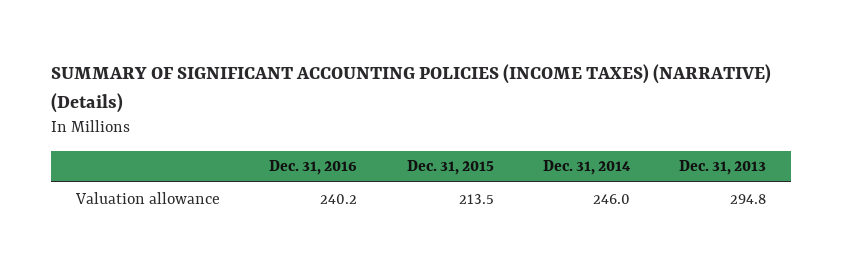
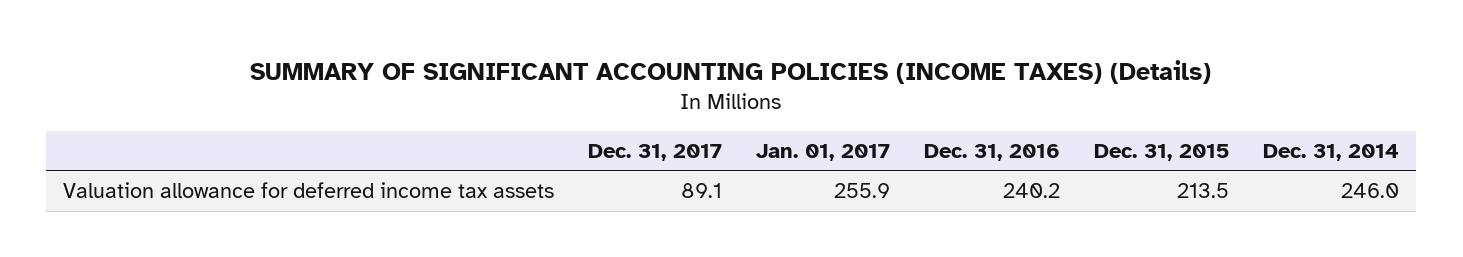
- SUMMARY OF SIGNIFICANT ACCOUNTING POLICIES (INCOME TAXES) (NARRATIVE) (Details)
+ SUMMARY OF SIGNIFICANT ACCOUNTING POLICIES (INCOME TAXES) (Details)
- | Dec. 31, 2016 | Dec. 31, 2015 | Dec. 31, 2014 | Dec. 31, 2013
+ | Dec. 31, 2017 | Jan. 01, 2017 | Dec. 31, 2016 | Dec. 31, 2015 | Dec. 31, 2014
- Valuation allowance | 240.2 | 213.5 | 246.0 | 294.8
+ Valuation allowance for deferred income tax assets | 89.1 | 255.9 | 240.2 | 213.5 | 246.0

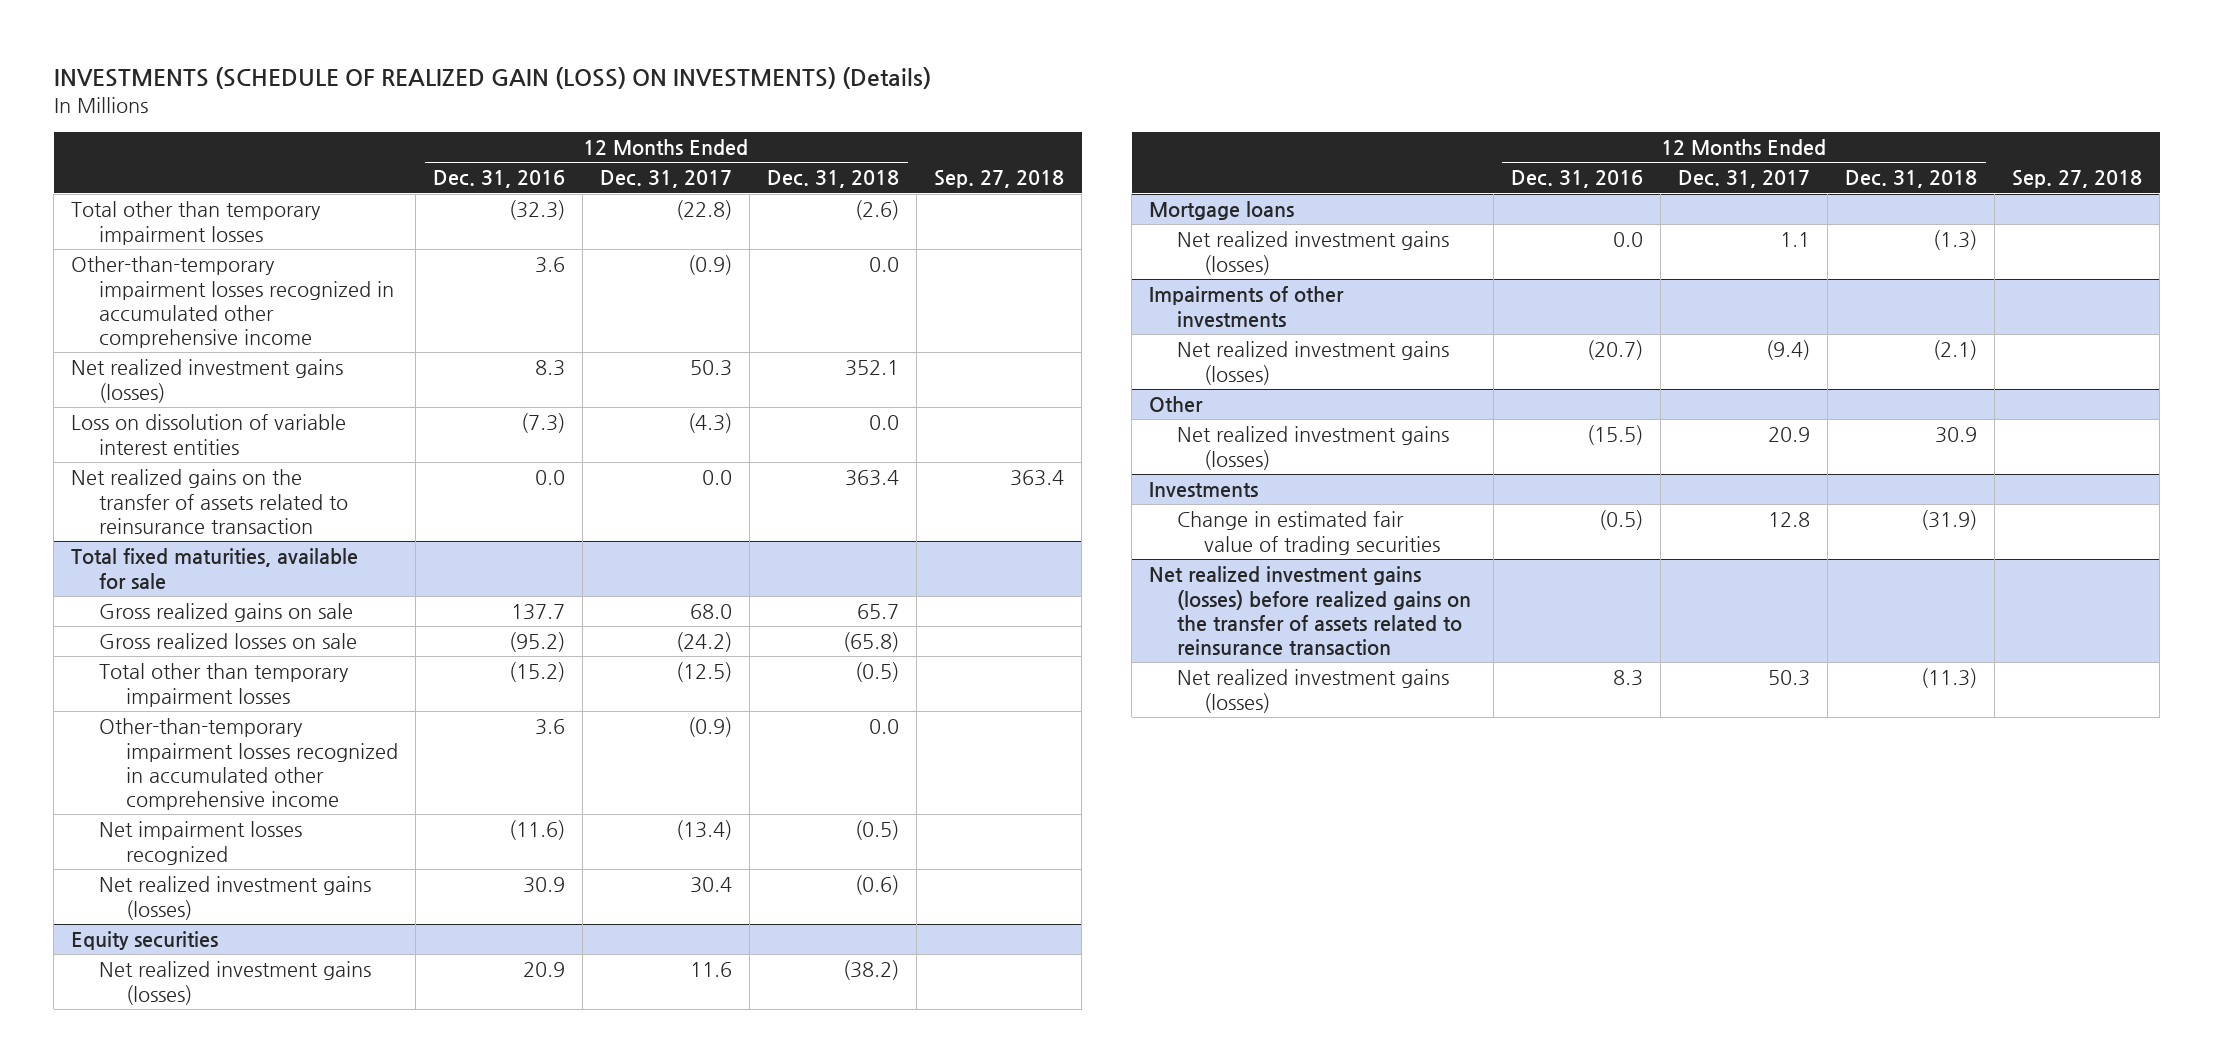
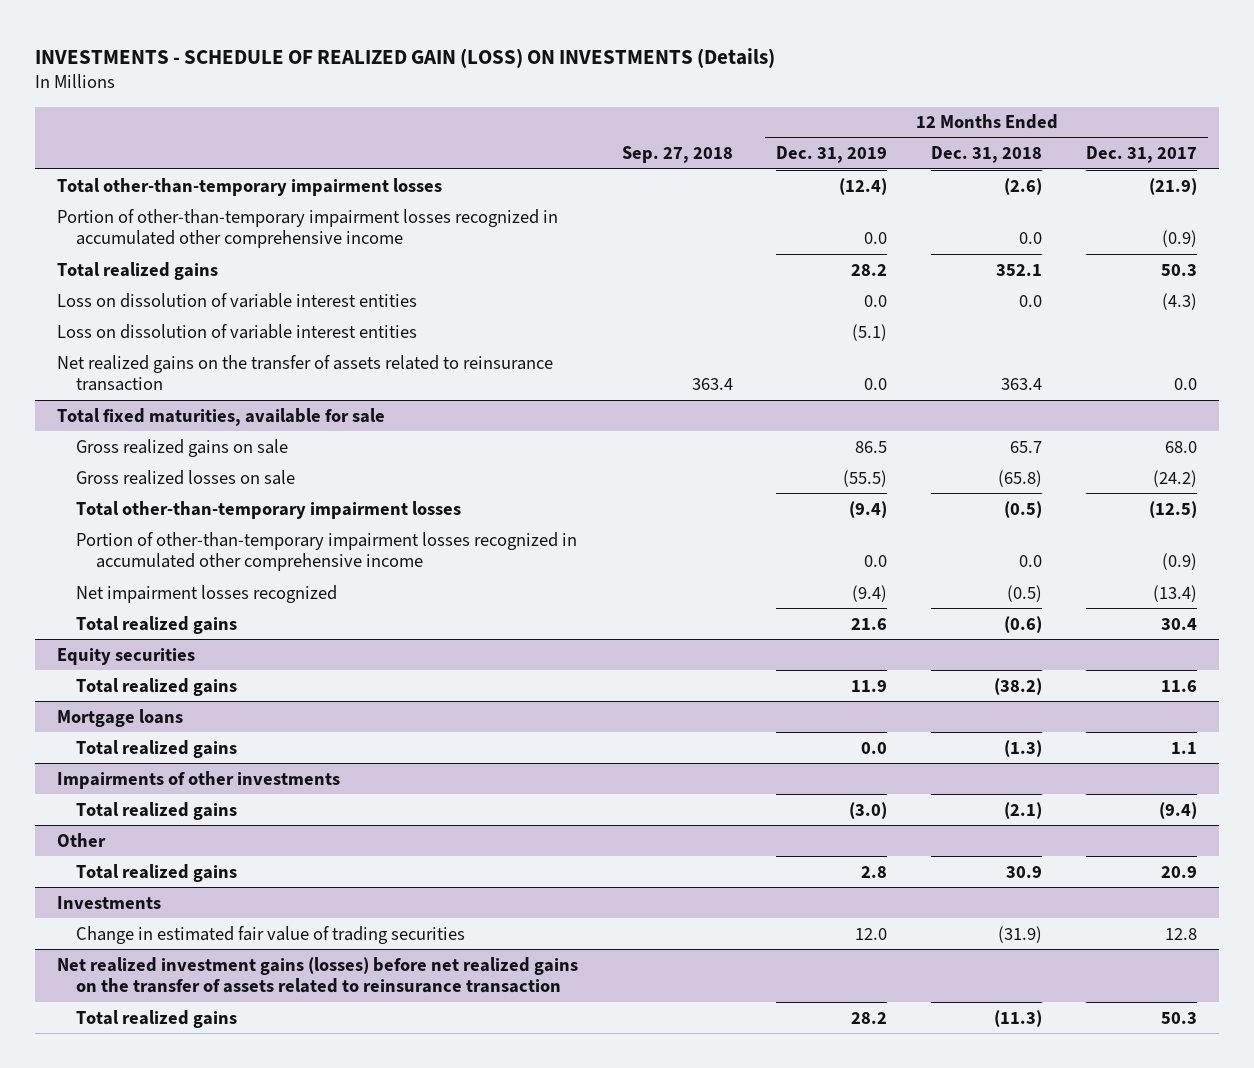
- INVESTMENTS (SCHEDULE OF REALIZED GAIN (LOSS) ON INVESTMENTS) (Details)
+ INVESTMENTS - SCHEDULE OF REALIZED GAIN (LOSS) ON INVESTMENTS (Details)
- | 12 Months Ended Dec. 31, 2016 | 12 Months Ended Dec. 31, 2017 | 12 Months Ended Dec. 31, 2018 | Sep. 27, 2018
+ | Sep. 27, 2018 | 12 Months Ended Dec. 31, 2019 | 12 Months Ended Dec. 31, 2018 | 12 Months Ended Dec. 31, 2017
- Total other than temporary impairment losses | (32.3) | (22.8) | (2.6) |
- Other-than-temporary impairment losses recognized in accumulated other comprehensive income | 3.6 | (0.9) | 0.0 |
- Net realized investment gains (losses) | 8.3 | 50.3 | 352.1 |
+ Total other-than-temporary impairment losses | | (12.4) | (2.6) | (21.9)
+ Portion of other-than-temporary impairment losses recognized in accumulated other comprehensive income | | 0.0 | 0.0 | (0.9)
+ Total realized gains | | 28.2 | 352.1 | 50.3
+ Loss on dissolution of variable interest entities | | (5.1) | |
@ Total fixed maturities, available for sale
- Total other than temporary impairment losses | (15.2) | (12.5) | (0.5) |
- Other-than-temporary impairment losses recognized in accumulated other comprehensive income | 3.6 | (0.9) | 0.0 |
+ Total other-than-temporary impairment losses | | (9.4) | (0.5) | (12.5)
+ Portion of other-than-temporary impairment losses recognized in accumulated other comprehensive income | | 0.0 | 0.0 | (0.9)
- Net realized investment gains (losses) | 30.9 | 30.4 | (0.6) |
+ Total realized gains | | 21.6 | (0.6) | 30.4
@ Equity securities
- Net realized investment gains (losses) | 20.9 | 11.6 | (38.2) |
+ Total realized gains | | 11.9 | (38.2) | 11.6
@ Mortgage loans
- Net realized investment gains (losses) | 0.0 | 1.1 | (1.3) |
+ Total realized gains | | 0.0 | (1.3) | 1.1
@ Impairments of other investments
- Net realized investment gains (losses) | (20.7) | (9.4) | (2.1) |
+ Total realized gains | | (3.0) | (2.1) | (9.4)
@ Other
- Net realized investment gains (losses) | (15.5) | 20.9 | 30.9 |
+ Total realized gains | | 2.8 | 30.9 | 20.9
- Net realized investment gains (losses) before realized gains on the transfer of assets related to reinsurance transaction
- Net realized investment gains (losses) | 8.3 | 50.3 | (11.3) |
+ Net realized investment gains (losses) before net realized gains on the transfer of assets related to reinsurance transaction
+ Total realized gains | | 28.2 | (11.3) | 50.3

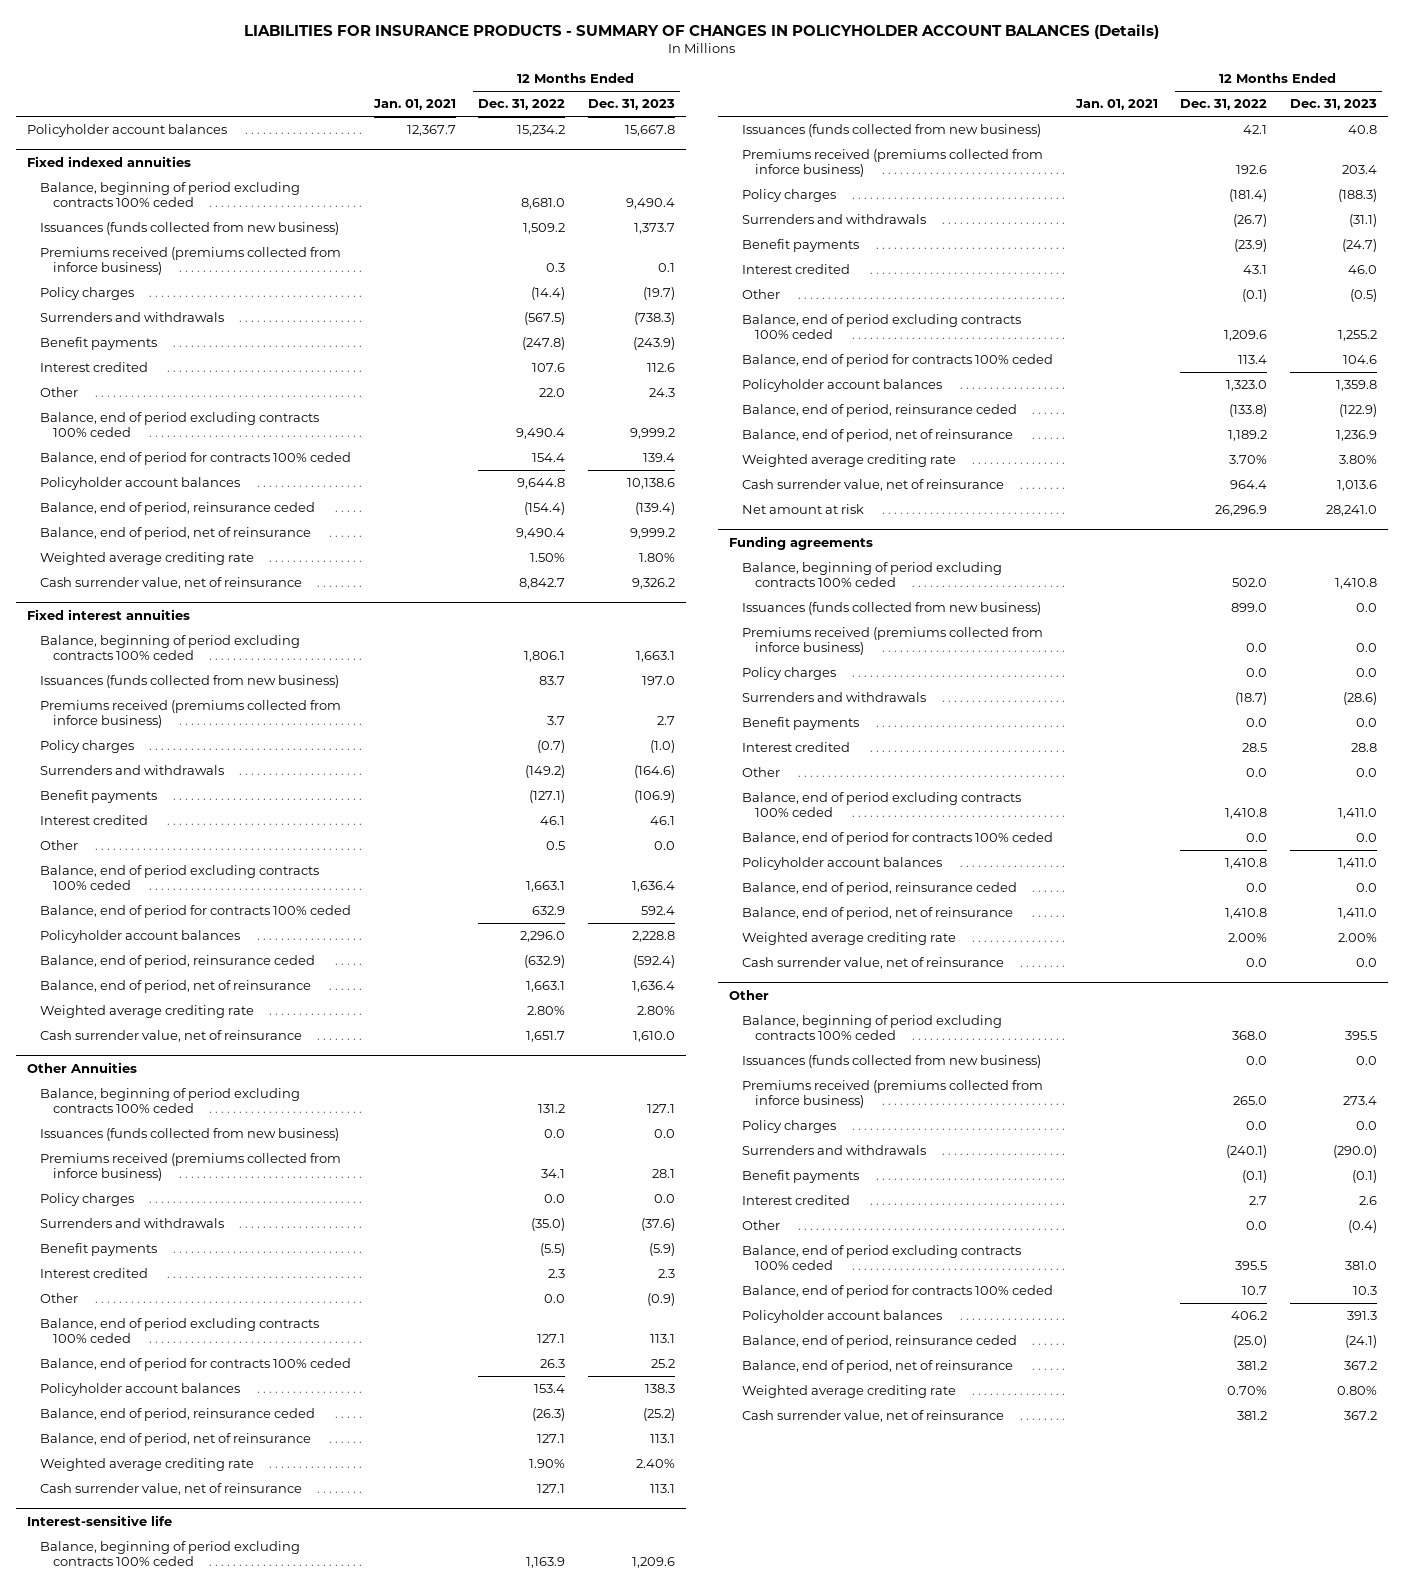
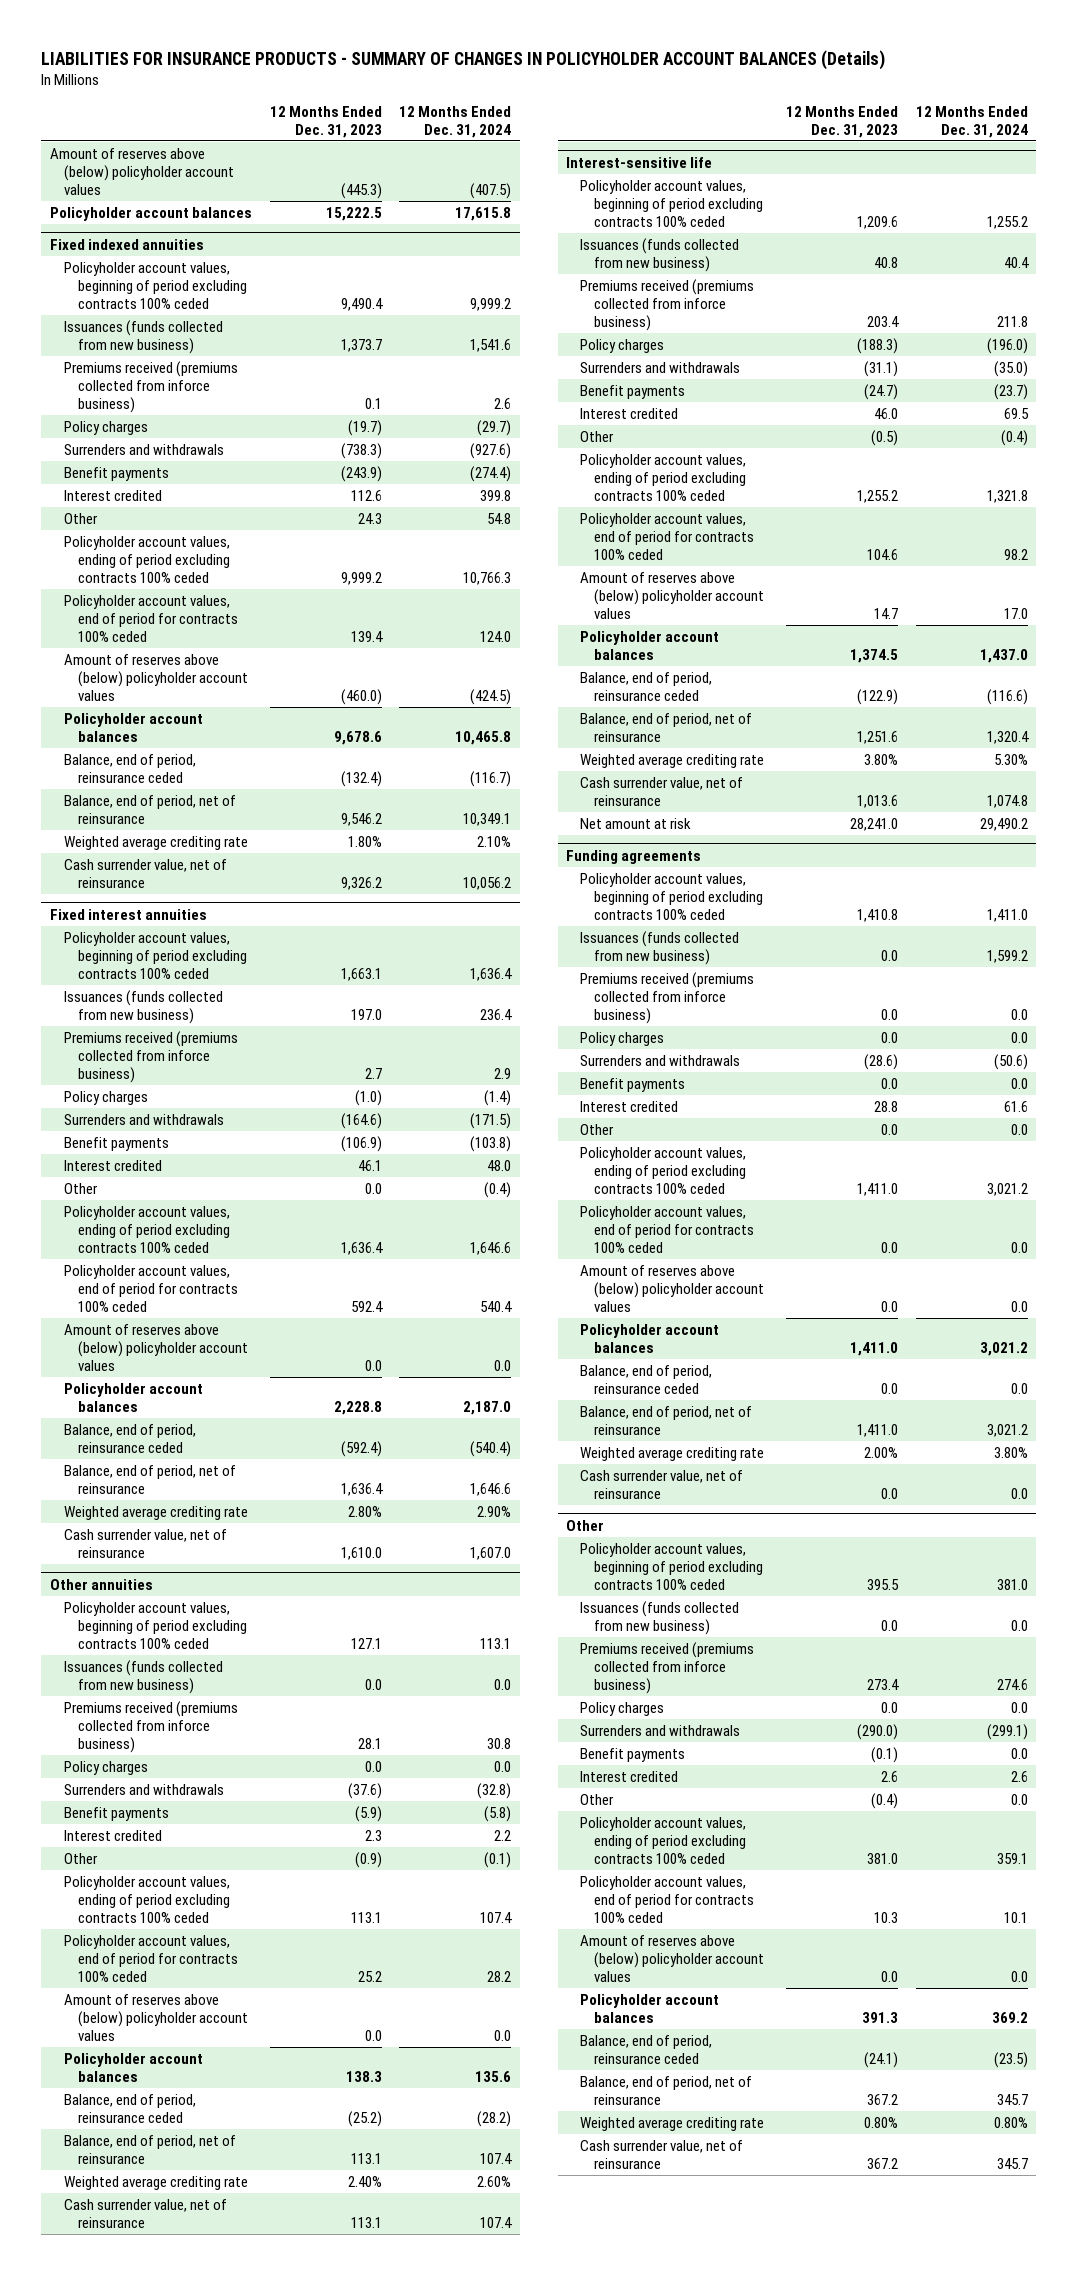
- | Jan. 01, 2021 | 12 Months Ended Dec. 31, 2022 | 12 Months Ended Dec. 31, 2023
+ | 12 Months Ended Dec. 31, 2023 | 12 Months Ended Dec. 31, 2024
- Policyholder account balances | 12,367.7 | 15,234.2 | 15,667.8
+ Amount of reserves above (below) policyholder account values | (445.3) | (407.5)
+ Policyholder account balances | 15,222.5 | 17,615.8
@ Fixed indexed annuities
- Balance, beginning of period excluding contracts 100% ceded | | 8,681.0 | 9,490.4
+ Policyholder account values, beginning of period excluding contracts 100% ceded | 9,490.4 | 9,999.2
- Balance, end of period excluding contracts 100% ceded | | 9,490.4 | 9,999.2
- Balance, end of period for contracts 100% ceded | | 154.4 | 139.4
- Policyholder account balances | | 9,644.8 | 10,138.6
- Balance, end of period, reinsurance ceded | | (154.4) | (139.4)
- Balance, end of period, net of reinsurance | | 9,490.4 | 9,999.2
+ Policyholder account values, ending of period excluding contracts 100% ceded | 9,999.2 | 10,766.3
+ Policyholder account values, end of period for contracts 100% ceded | 139.4 | 124.0
+ Amount of reserves above (below) policyholder account values | (460.0) | (424.5)
+ Policyholder account balances | 9,678.6 | 10,465.8
+ Balance, end of period, reinsurance ceded | (132.4) | (116.7)
+ Balance, end of period, net of reinsurance | 9,546.2 | 10,349.1
@ Fixed interest annuities
- Balance, beginning of period excluding contracts 100% ceded | | 1,806.1 | 1,663.1
+ Policyholder account values, beginning of period excluding contracts 100% ceded | 1,663.1 | 1,636.4
- Balance, end of period excluding contracts 100% ceded | | 1,663.1 | 1,636.4
- Balance, end of period for contracts 100% ceded | | 632.9 | 592.4
+ Policyholder account values, ending of period excluding contracts 100% ceded | 1,636.4 | 1,646.6
+ Policyholder account values, end of period for contracts 100% ceded | 592.4 | 540.4
+ Amount of reserves above (below) policyholder account values | 0.0 | 0.0
- Other Annuities
- Balance, beginning of period excluding contracts 100% ceded | | 131.2 | 127.1
+ Other annuities
+ Policyholder account values, beginning of period excluding contracts 100% ceded | 127.1 | 113.1
- Balance, end of period excluding contracts 100% ceded | | 127.1 | 113.1
- Balance, end of period for contracts 100% ceded | | 26.3 | 25.2
+ Policyholder account values, ending of period excluding contracts 100% ceded | 113.1 | 107.4
+ Policyholder account values, end of period for contracts 100% ceded | 25.2 | 28.2
+ Amount of reserves above (below) policyholder account values | 0.0 | 0.0
@ Interest-sensitive life
- Balance, beginning of period excluding contracts 100% ceded | | 1,163.9 | 1,209.6
+ Policyholder account values, beginning of period excluding contracts 100% ceded | 1,209.6 | 1,255.2
- Balance, end of period excluding contracts 100% ceded | | 1,209.6 | 1,255.2
- Balance, end of period for contracts 100% ceded | | 113.4 | 104.6
- Policyholder account balances | | 1,323.0 | 1,359.8
+ Policyholder account values, ending of period excluding contracts 100% ceded | 1,255.2 | 1,321.8
+ Policyholder account values, end of period for contracts 100% ceded | 104.6 | 98.2
+ Amount of reserves above (below) policyholder account values | 14.7 | 17.0
+ Policyholder account balances | 1,374.5 | 1,437.0
- Balance, end of period, net of reinsurance | | 1,189.2 | 1,236.9
+ Balance, end of period, net of reinsurance | 1,251.6 | 1,320.4
@ Funding agreements
- Balance, beginning of period excluding contracts 100% ceded | | 502.0 | 1,410.8
+ Policyholder account values, beginning of period excluding contracts 100% ceded | 1,410.8 | 1,411.0
- Balance, end of period excluding contracts 100% ceded | | 1,410.8 | 1,411.0
- Balance, end of period for contracts 100% ceded | | 0.0 | 0.0
+ Policyholder account values, ending of period excluding contracts 100% ceded | 1,411.0 | 3,021.2
+ Policyholder account values, end of period for contracts 100% ceded | 0.0 | 0.0
+ Amount of reserves above (below) policyholder account values | 0.0 | 0.0
@ Other
- Balance, beginning of period excluding contracts 100% ceded | | 368.0 | 395.5
+ Policyholder account values, beginning of period excluding contracts 100% ceded | 395.5 | 381.0
- Balance, end of period excluding contracts 100% ceded | | 395.5 | 381.0
- Balance, end of period for contracts 100% ceded | | 10.7 | 10.3
+ Policyholder account values, ending of period excluding contracts 100% ceded | 381.0 | 359.1
+ Policyholder account values, end of period for contracts 100% ceded | 10.3 | 10.1
+ Amount of reserves above (below) policyholder account values | 0.0 | 0.0

